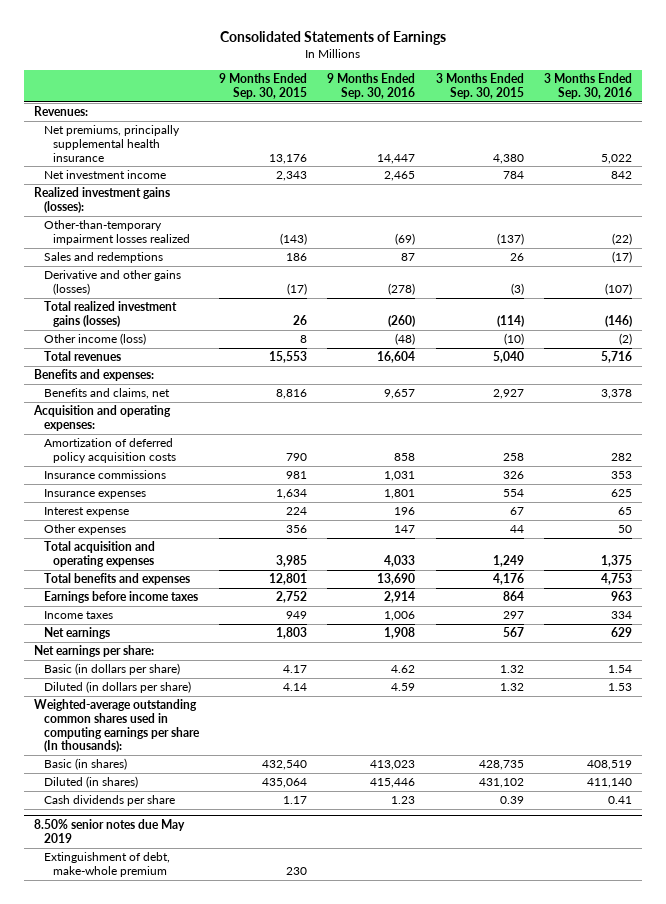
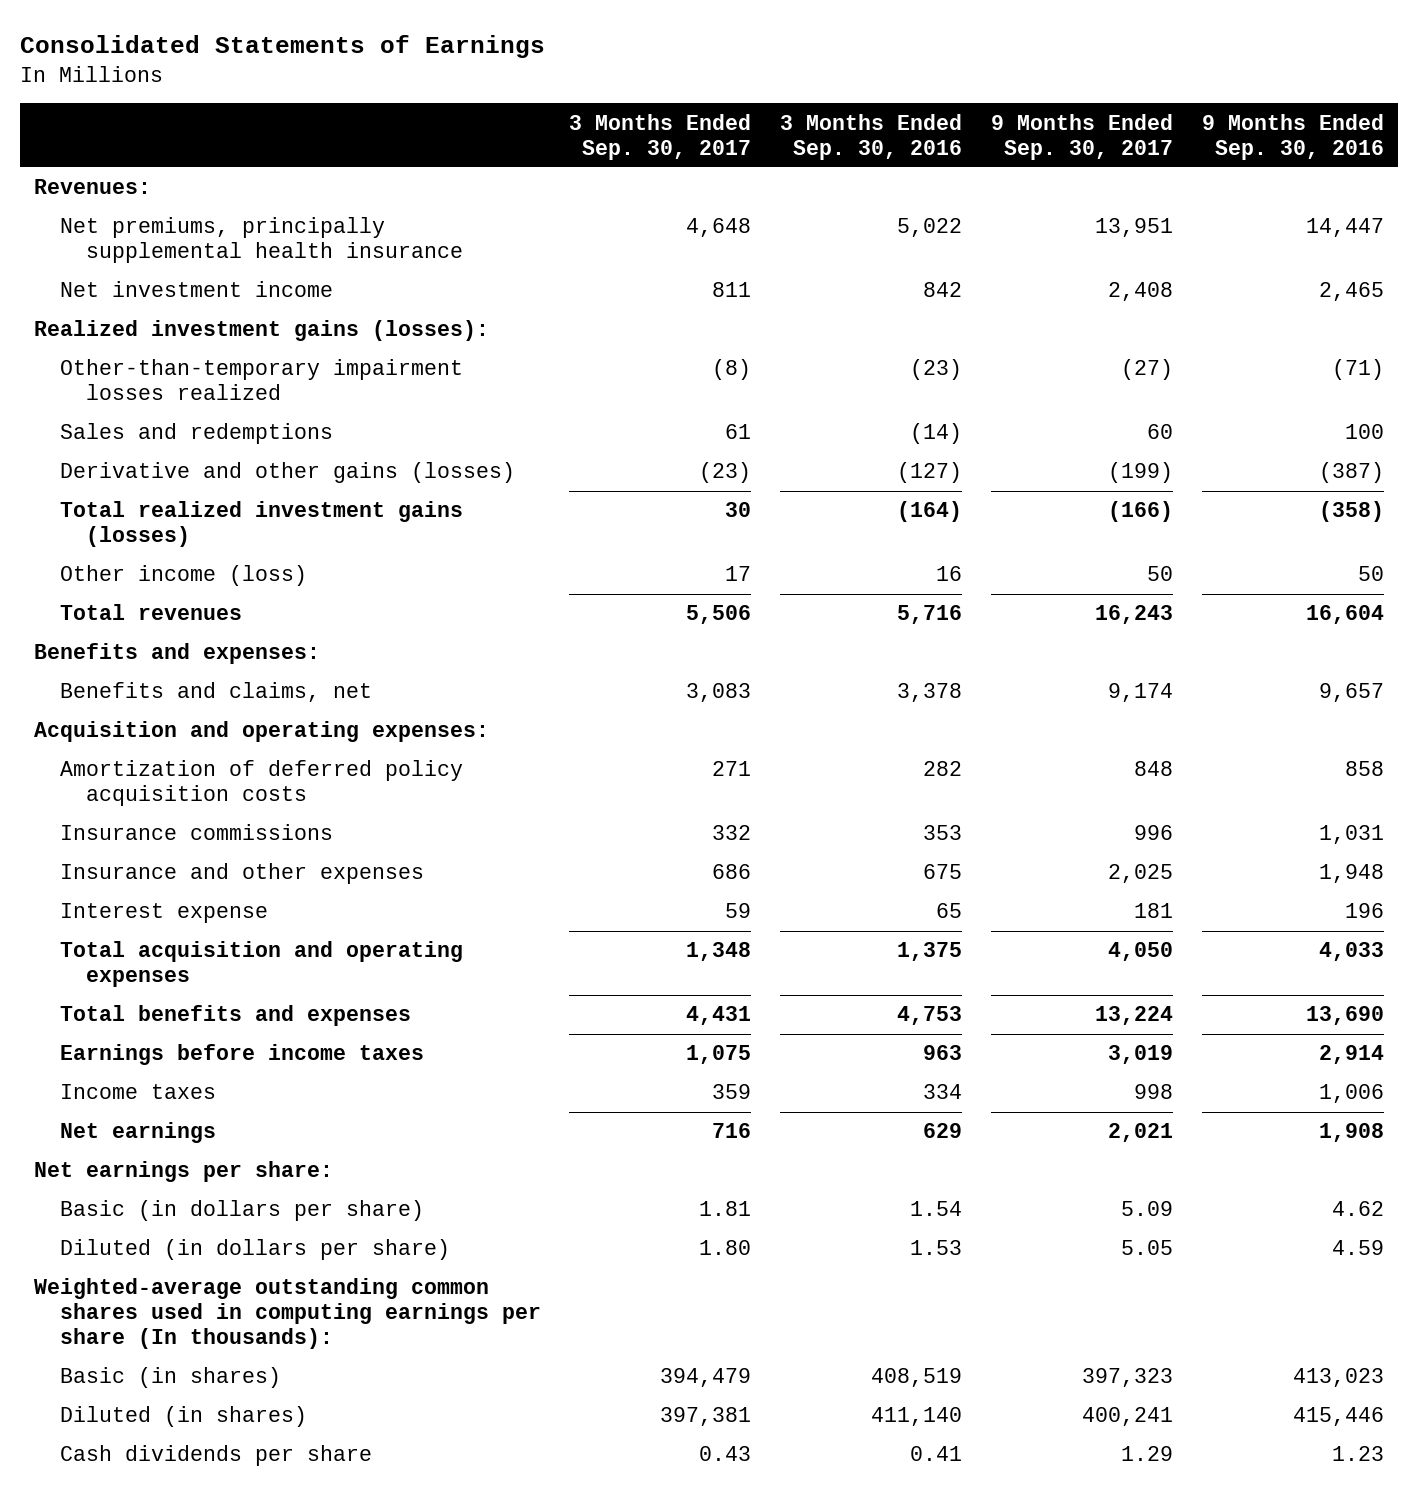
- | 9 Months Ended Sep. 30, 2015 | 9 Months Ended Sep. 30, 2016 | 3 Months Ended Sep. 30, 2015 | 3 Months Ended Sep. 30, 2016
+ | 3 Months Ended Sep. 30, 2017 | 3 Months Ended Sep. 30, 2016 | 9 Months Ended Sep. 30, 2017 | 9 Months Ended Sep. 30, 2016
- Other-than-temporary impairment losses realized | (143) | (69) | (137) | (22)
- Sales and redemptions | 186 | 87 | 26 | (17)
- Derivative and other gains (losses) | (17) | (278) | (3) | (107)
- Total realized investment gains (losses) | 26 | (260) | (114) | (146)
- Other income (loss) | 8 | (48) | (10) | (2)
+ Other-than-temporary impairment losses realized | (8) | (23) | (27) | (71)
+ Sales and redemptions | 61 | (14) | 60 | 100
+ Derivative and other gains (losses) | (23) | (127) | (199) | (387)
+ Total realized investment gains (losses) | 30 | (164) | (166) | (358)
+ Other income (loss) | 17 | 16 | 50 | 50
- Insurance expenses | 1,634 | 1,801 | 554 | 625
+ Insurance and other expenses | 686 | 675 | 2,025 | 1,948
- Other expenses | 356 | 147 | 44 | 50
- 8.50% senior notes due May 2019
- Extinguishment of debt, make-whole premium | 230 | | |

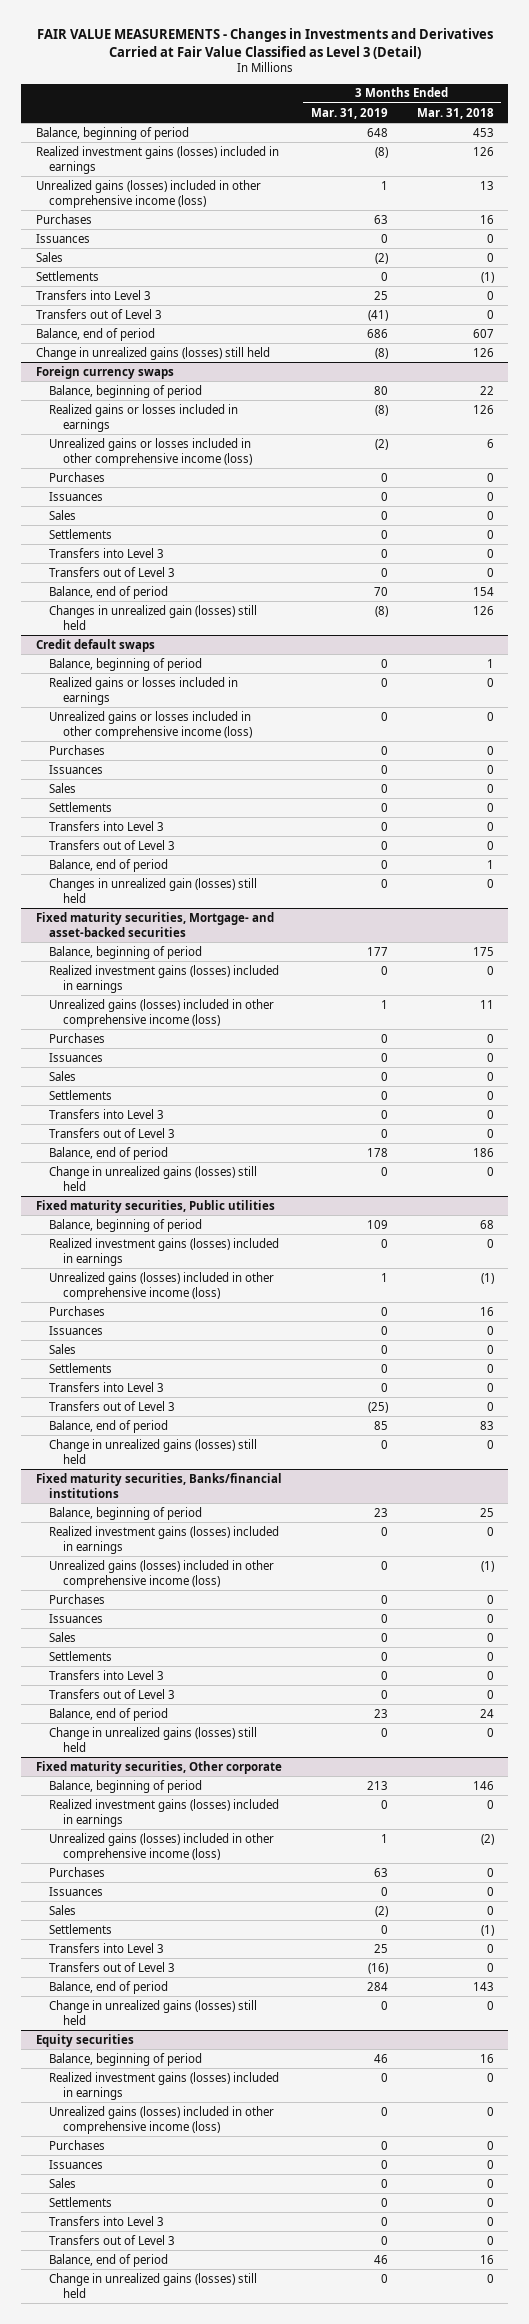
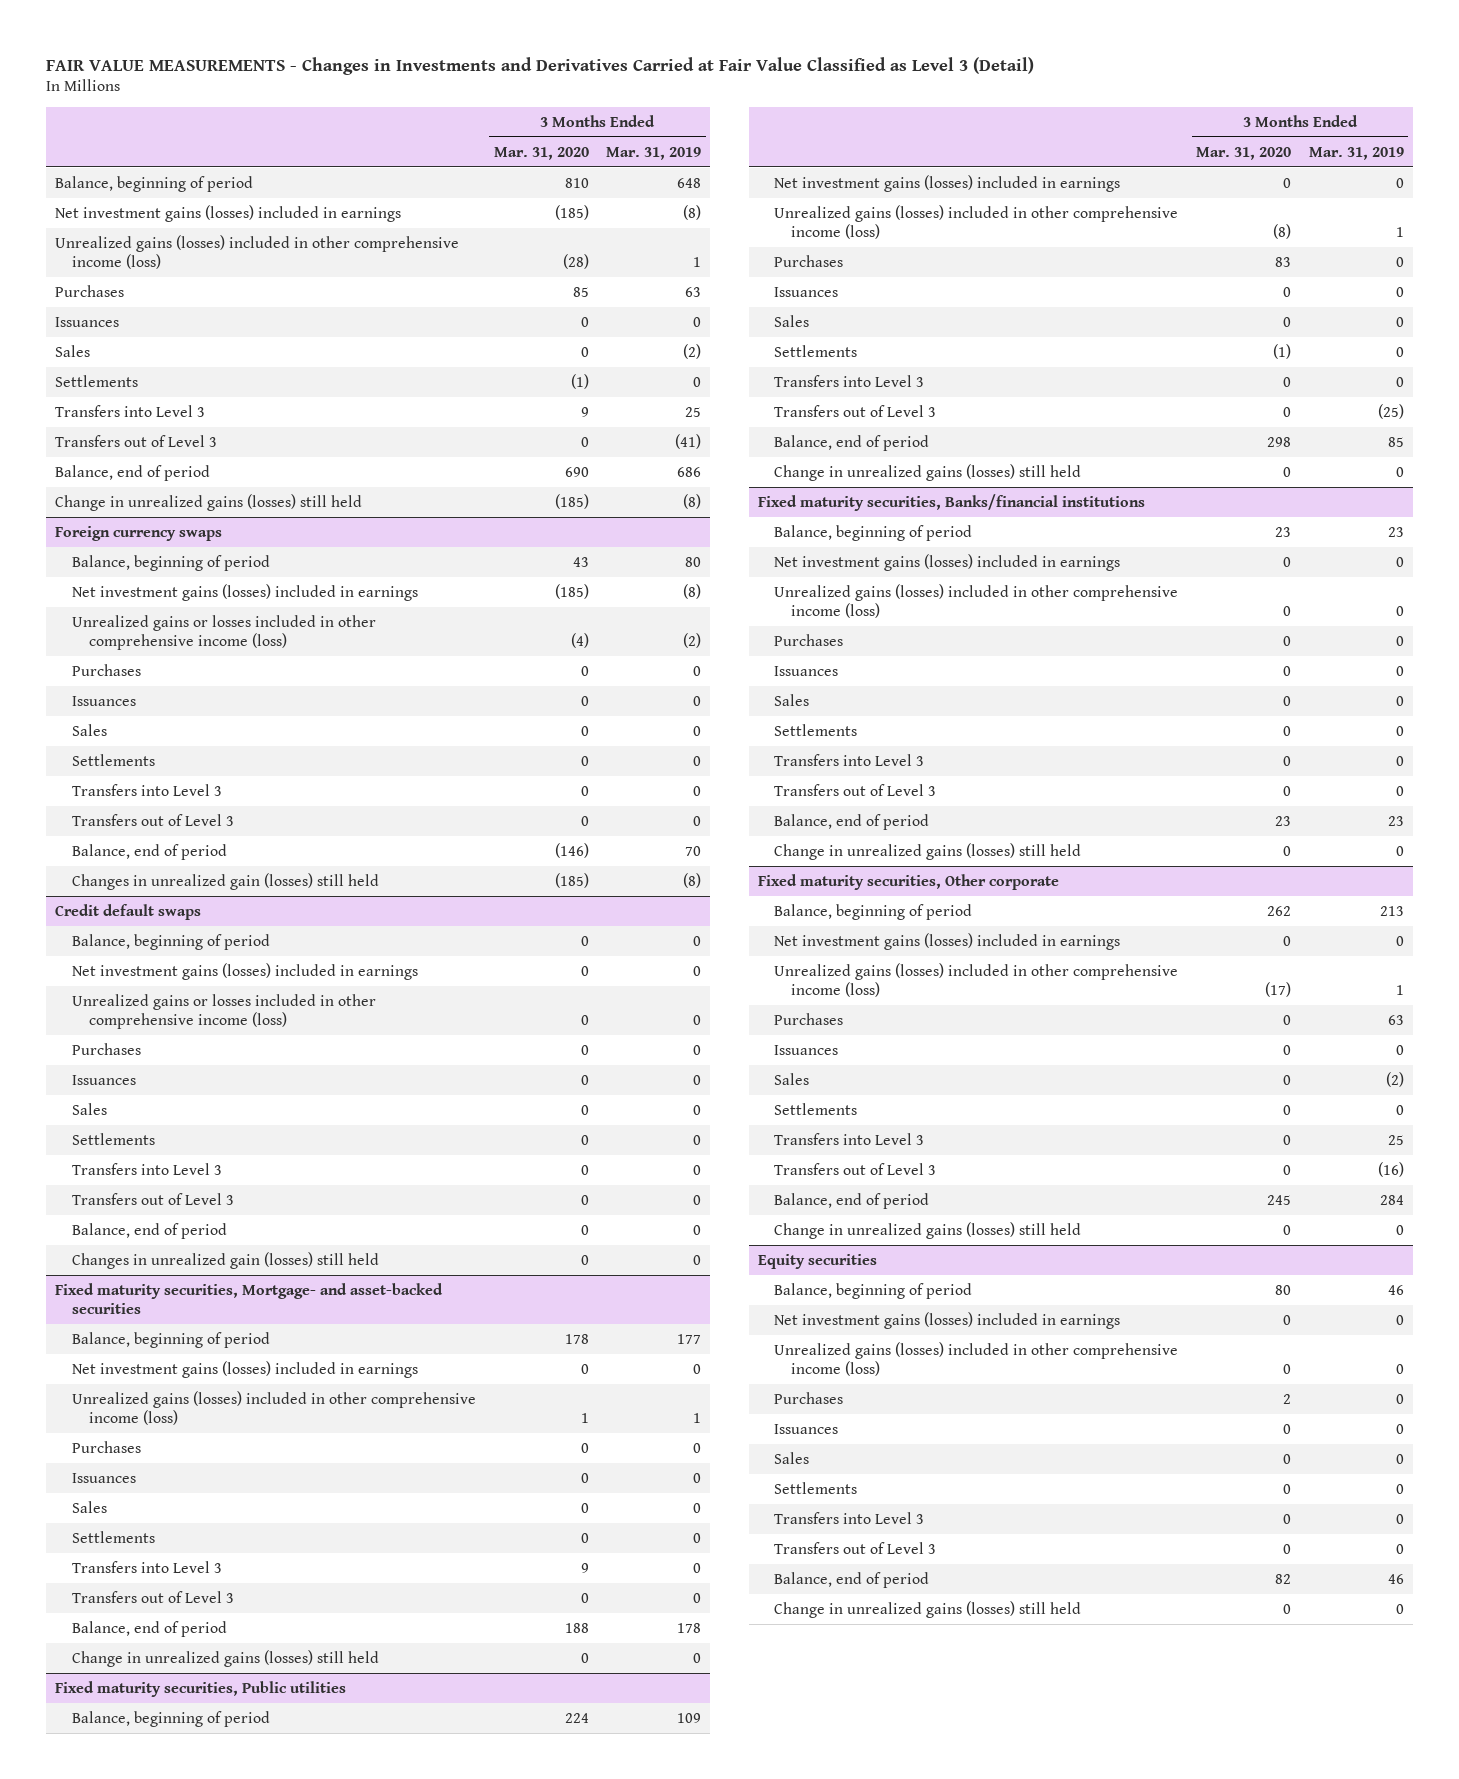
- | 3 Months Ended Mar. 31, 2019 | 3 Months Ended Mar. 31, 2018
+ | 3 Months Ended Mar. 31, 2020 | 3 Months Ended Mar. 31, 2019
- Realized investment gains (losses) included in earnings | (8) | 126
+ Net investment gains (losses) included in earnings | (185) | (8)
@ Foreign currency swaps
- Realized gains or losses included in earnings | (8) | 126
+ Net investment gains (losses) included in earnings | (185) | (8)
@ Credit default swaps
- Realized gains or losses included in earnings | 0 | 0
+ Net investment gains (losses) included in earnings | 0 | 0
@ Fixed maturity securities, Mortgage- and asset-backed securities
- Realized investment gains (losses) included in earnings | 0 | 0
+ Net investment gains (losses) included in earnings | 0 | 0
@ Fixed maturity securities, Public utilities
- Realized investment gains (losses) included in earnings | 0 | 0
+ Net investment gains (losses) included in earnings | 0 | 0
@ Fixed maturity securities, Banks/financial institutions
- Realized investment gains (losses) included in earnings | 0 | 0
+ Net investment gains (losses) included in earnings | 0 | 0
@ Fixed maturity securities, Other corporate
- Realized investment gains (losses) included in earnings | 0 | 0
+ Net investment gains (losses) included in earnings | 0 | 0
@ Equity securities
- Realized investment gains (losses) included in earnings | 0 | 0
+ Net investment gains (losses) included in earnings | 0 | 0

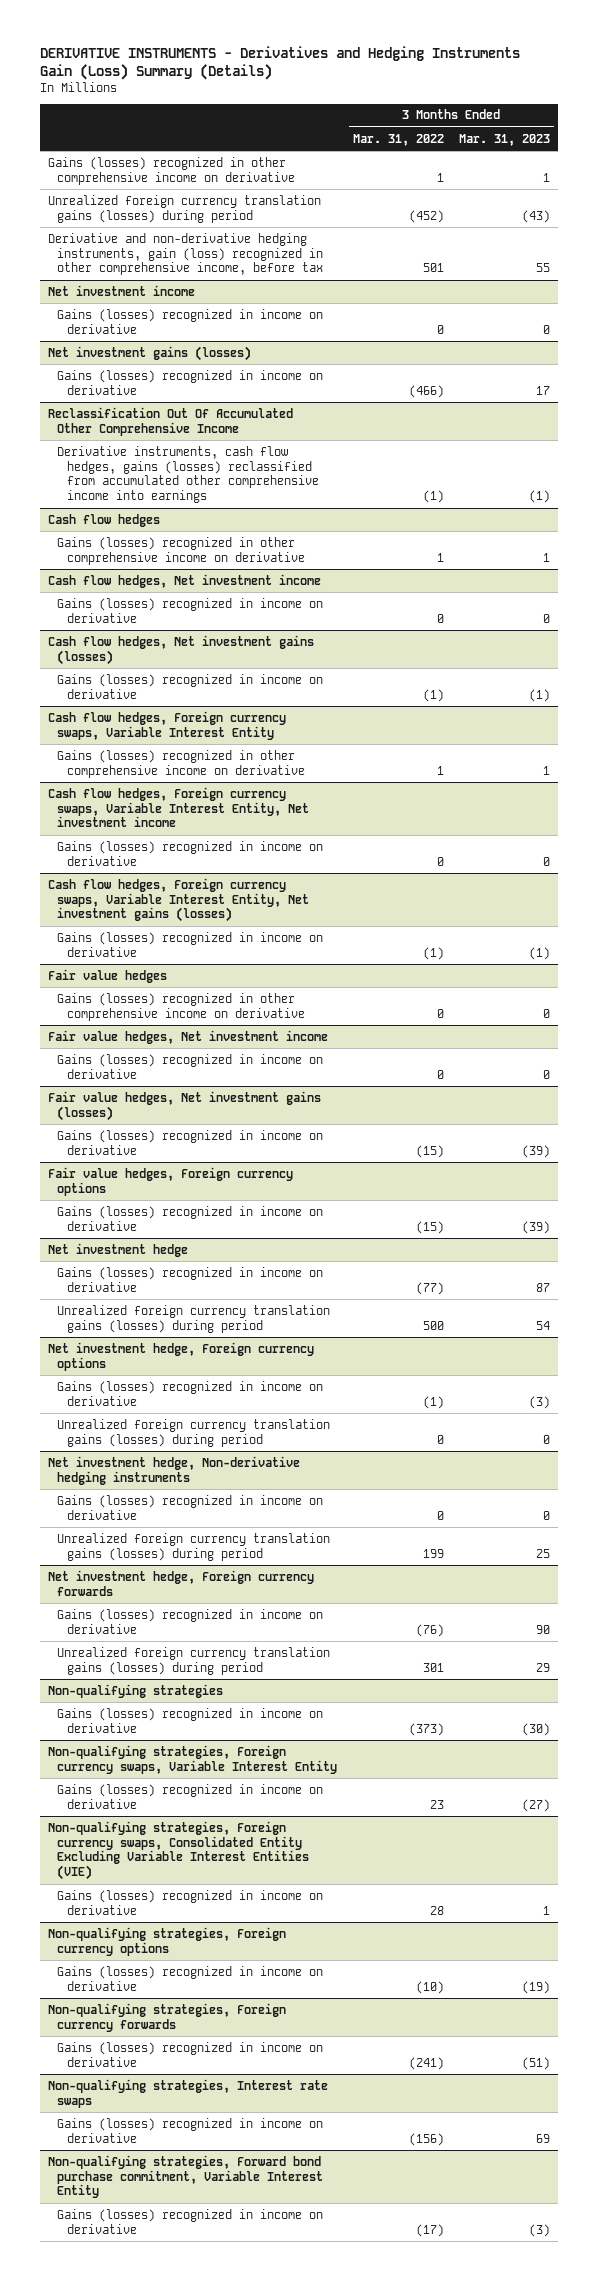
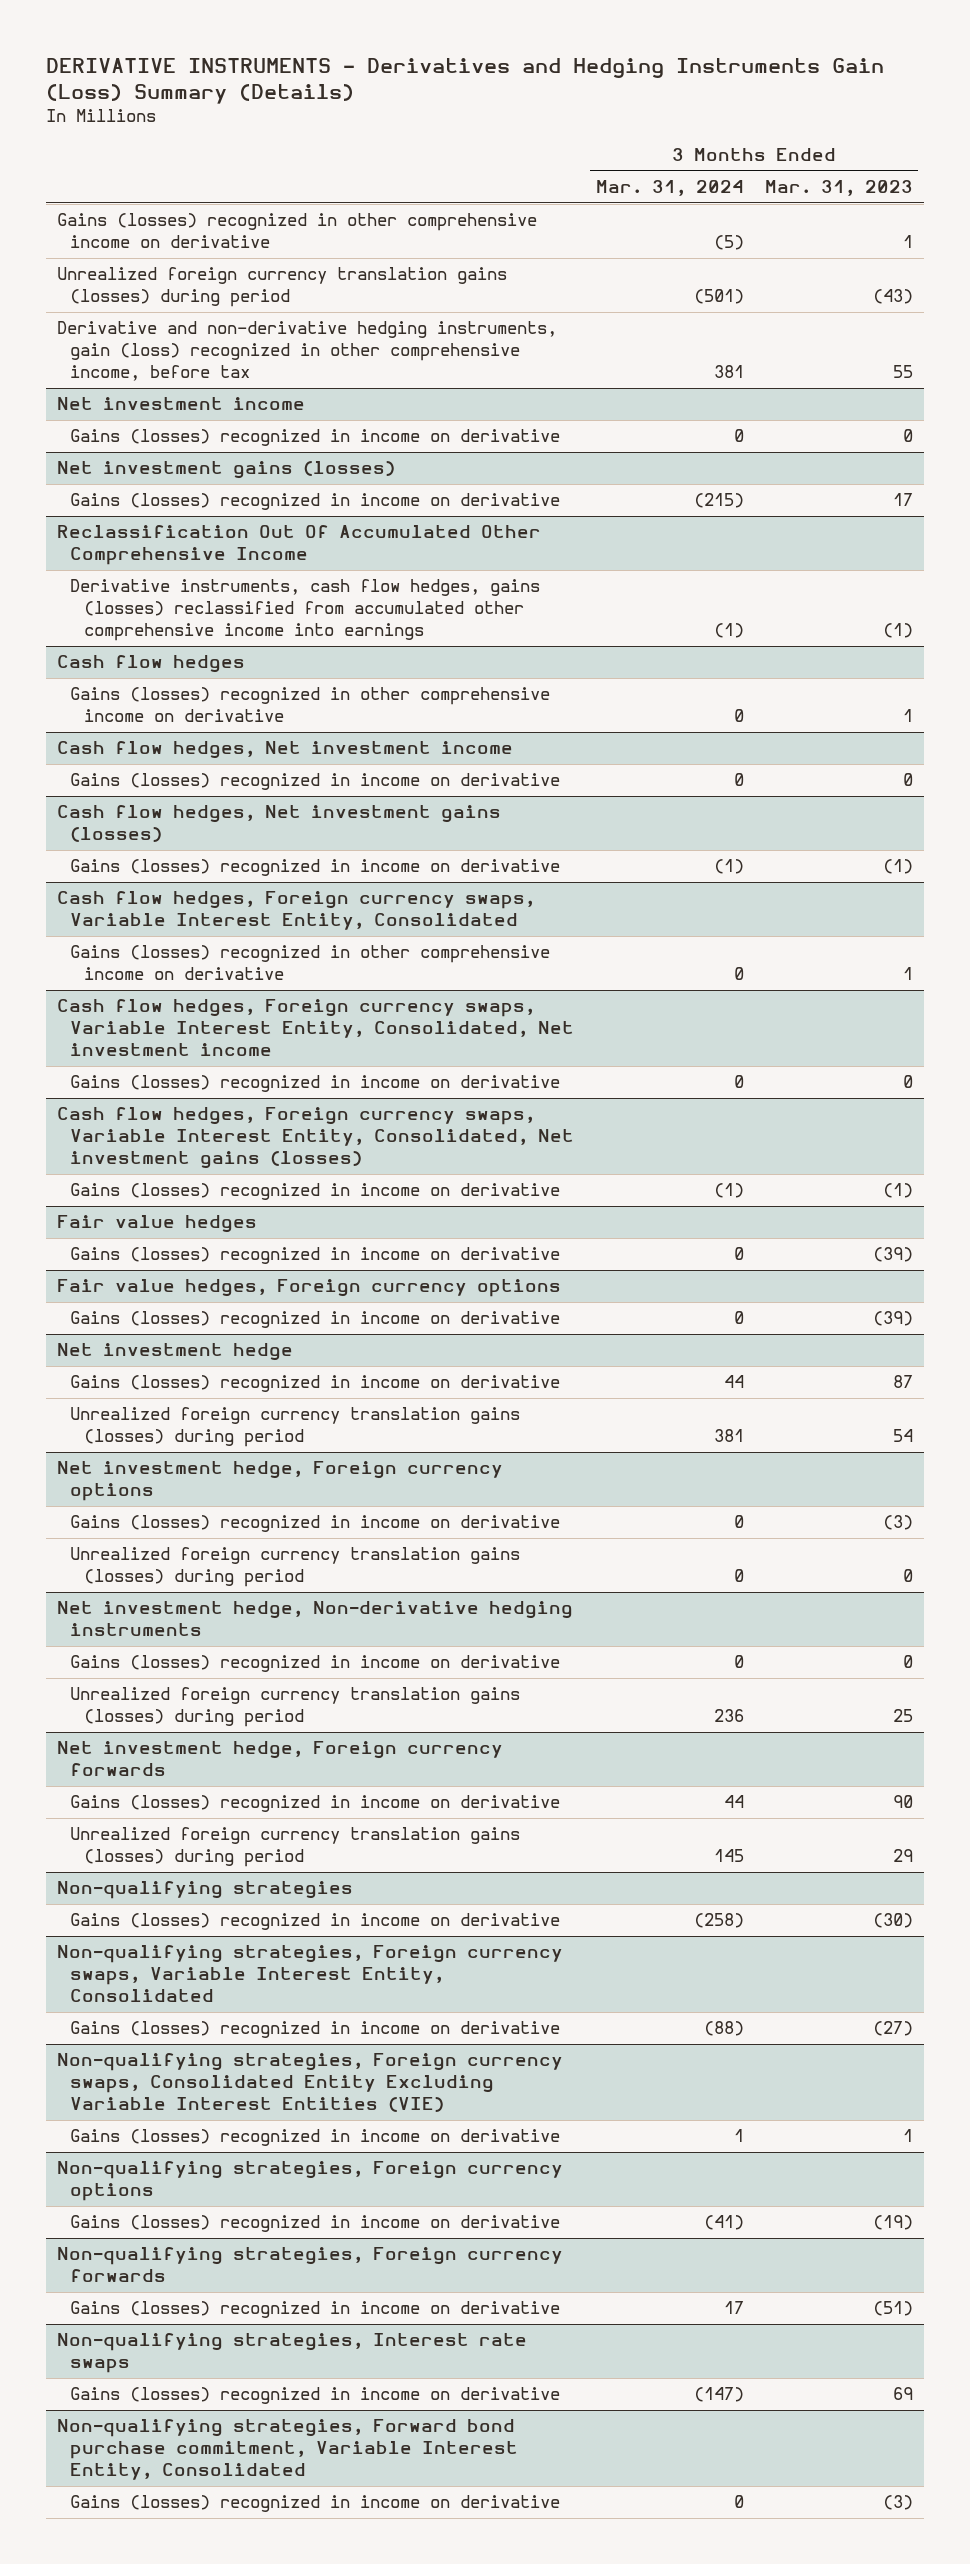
- | 3 Months Ended Mar. 31, 2022 | 3 Months Ended Mar. 31, 2023
+ | 3 Months Ended Mar. 31, 2024 | 3 Months Ended Mar. 31, 2023
- Cash flow hedges, Foreign currency swaps, Variable Interest Entity
+ Cash flow hedges, Foreign currency swaps, Variable Interest Entity, Consolidated
- Cash flow hedges, Foreign currency swaps, Variable Interest Entity, Net investment income
+ Cash flow hedges, Foreign currency swaps, Variable Interest Entity, Consolidated, Net investment income
- Cash flow hedges, Foreign currency swaps, Variable Interest Entity, Net investment gains (losses)
+ Cash flow hedges, Foreign currency swaps, Variable Interest Entity, Consolidated, Net investment gains (losses)
@ Fair value hedges
- Gains (losses) recognized in other comprehensive income on derivative | 0 | 0
- Fair value hedges, Net investment income
- Gains (losses) recognized in income on derivative | 0 | 0
- Fair value hedges, Net investment gains (losses)
- Non-qualifying strategies, Foreign currency swaps, Variable Interest Entity
+ Non-qualifying strategies, Foreign currency swaps, Variable Interest Entity, Consolidated
- Non-qualifying strategies, Forward bond purchase commitment, Variable Interest Entity
+ Non-qualifying strategies, Forward bond purchase commitment, Variable Interest Entity, Consolidated

